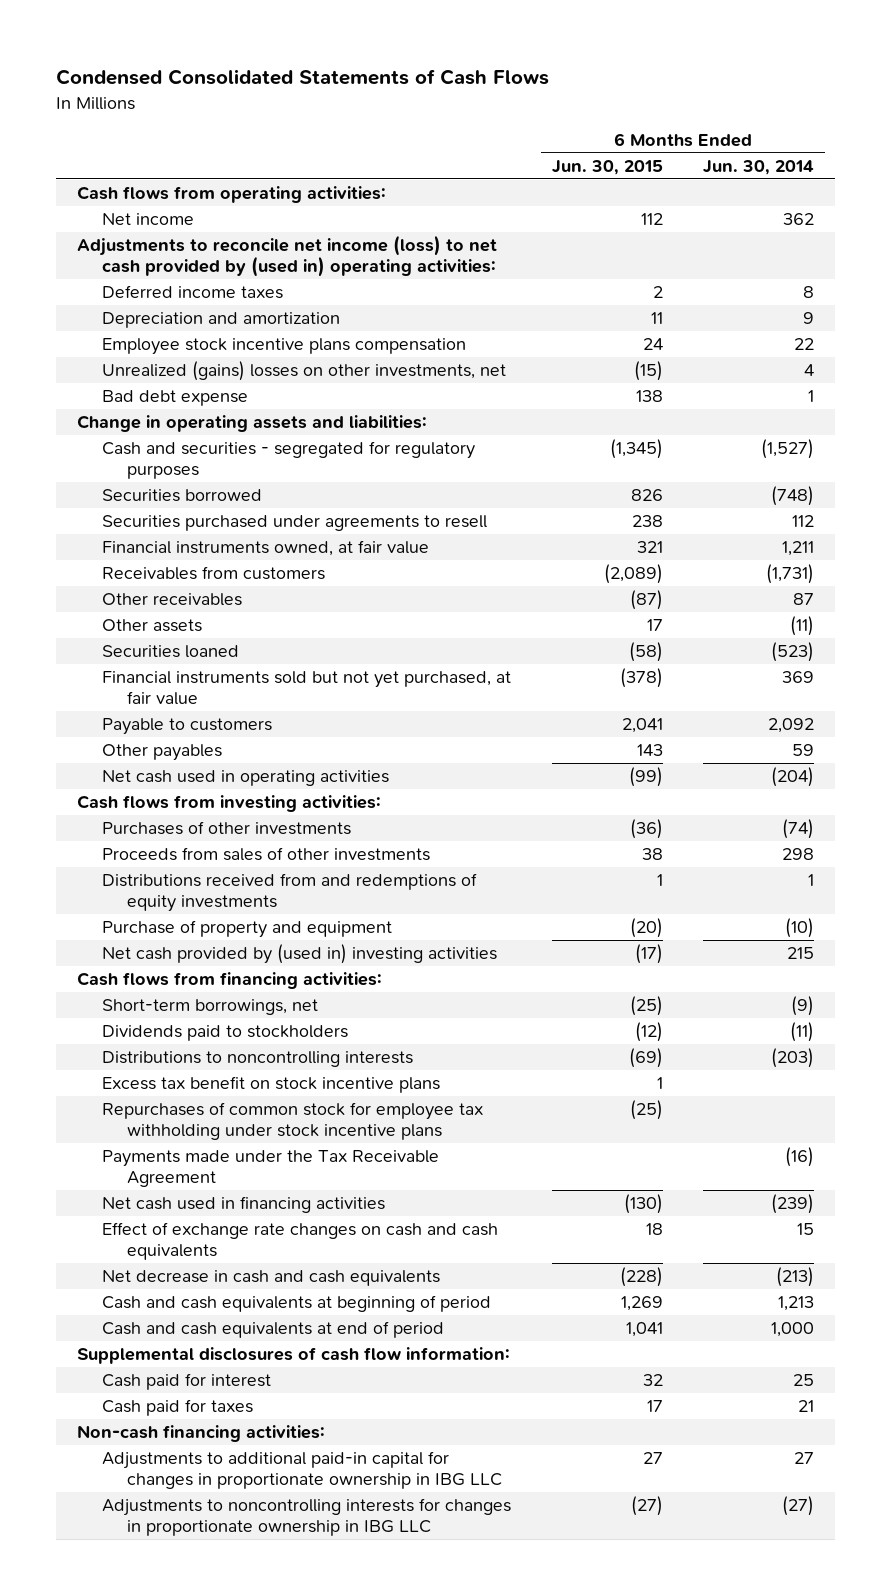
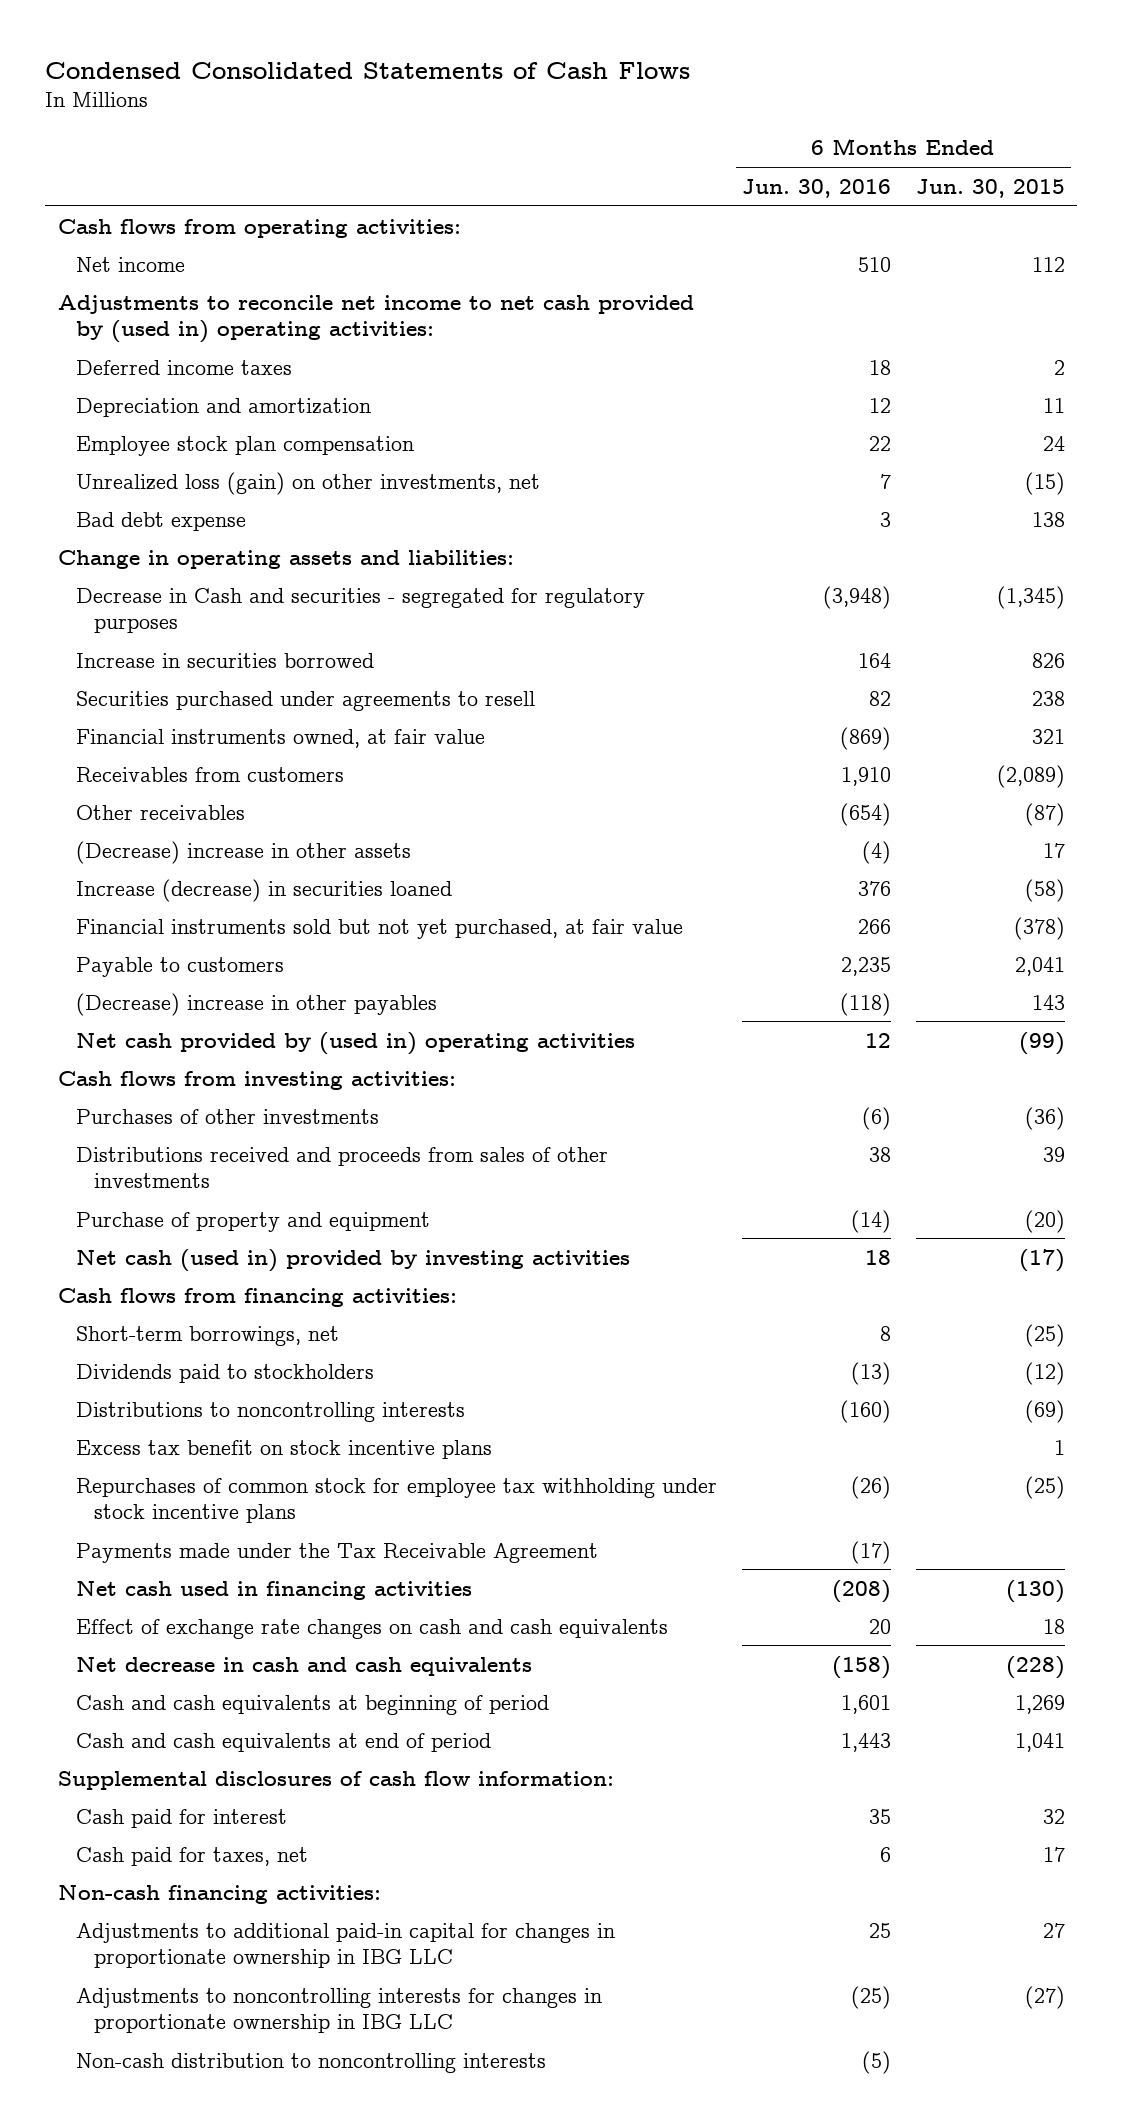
- | 6 Months Ended Jun. 30, 2015 | 6 Months Ended Jun. 30, 2014
+ | 6 Months Ended Jun. 30, 2016 | 6 Months Ended Jun. 30, 2015
- Adjustments to reconcile net income (loss) to net cash provided by (used in) operating activities:
+ Adjustments to reconcile net income to net cash provided by (used in) operating activities:
- Employee stock incentive plans compensation | 24 | 22
- Unrealized (gains) losses on other investments, net | (15) | 4
+ Employee stock plan compensation | 22 | 24
+ Unrealized loss (gain) on other investments, net | 7 | (15)
- Cash and securities - segregated for regulatory purposes | (1,345) | (1,527)
- Securities borrowed | 826 | (748)
+ Decrease in Cash and securities - segregated for regulatory purposes | (3,948) | (1,345)
+ Increase in securities borrowed | 164 | 826
- Other assets | 17 | (11)
- Securities loaned | (58) | (523)
+ (Decrease) increase in other assets | (4) | 17
+ Increase (decrease) in securities loaned | 376 | (58)
- Other payables | 143 | 59
- Net cash used in operating activities | (99) | (204)
+ (Decrease) increase in other payables | (118) | 143
+ Net cash provided by (used in) operating activities | 12 | (99)
- Proceeds from sales of other investments | 38 | 298
- Distributions received from and redemptions of equity investments | 1 | 1
+ Distributions received and proceeds from sales of other investments | 38 | 39
- Net cash provided by (used in) investing activities | (17) | 215
+ Net cash (used in) provided by investing activities | 18 | (17)
- Cash paid for taxes | 17 | 21
+ Cash paid for taxes, net | 6 | 17
+ Non-cash distribution to noncontrolling interests | (5) |

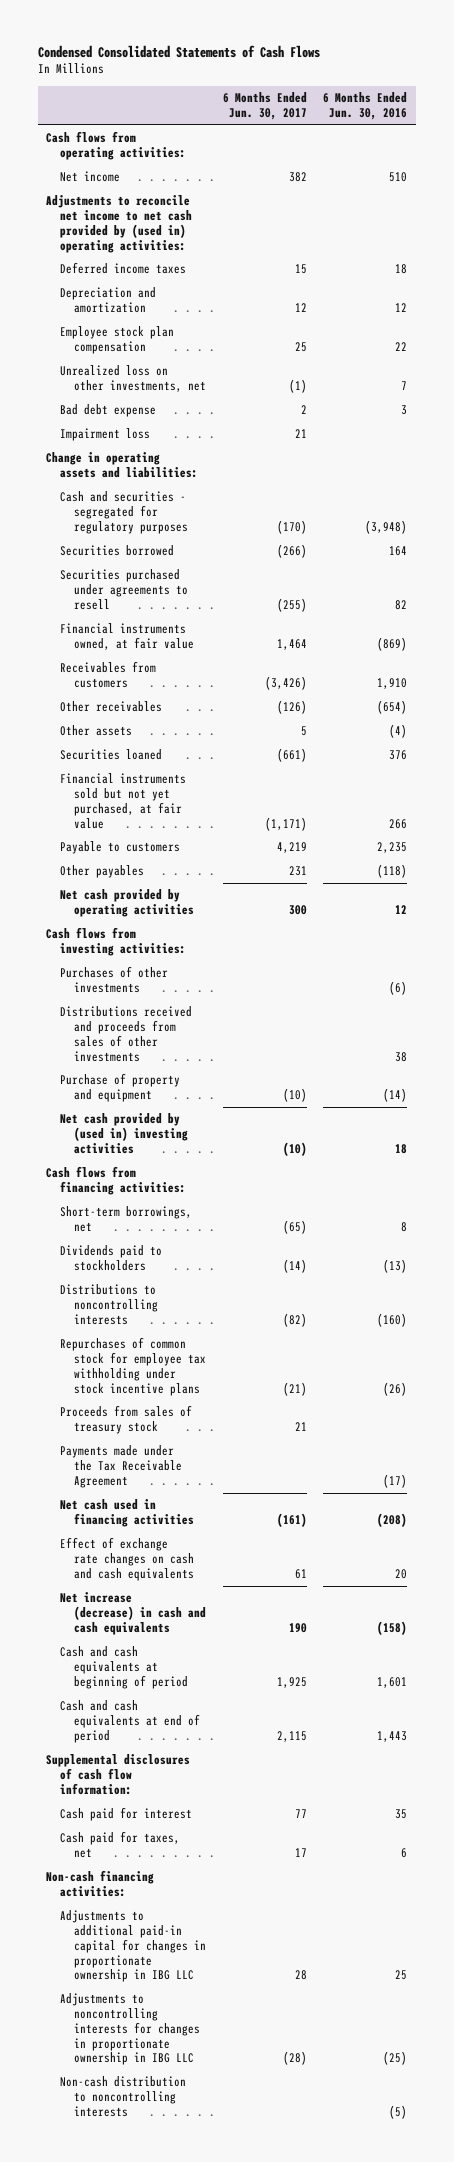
- | 6 Months Ended Jun. 30, 2016 | 6 Months Ended Jun. 30, 2015
+ | 6 Months Ended Jun. 30, 2017 | 6 Months Ended Jun. 30, 2016
- Unrealized loss (gain) on other investments, net | 7 | (15)
+ Unrealized loss on other investments, net | (1) | 7
+ Impairment loss | 21 |
- Decrease in Cash and securities - segregated for regulatory purposes | (3,948) | (1,345)
- Increase in securities borrowed | 164 | 826
+ Cash and securities - segregated for regulatory purposes | (170) | (3,948)
+ Securities borrowed | (266) | 164
- (Decrease) increase in other assets | (4) | 17
- Increase (decrease) in securities loaned | 376 | (58)
+ Other assets | 5 | (4)
+ Securities loaned | (661) | 376
- (Decrease) increase in other payables | (118) | 143
- Net cash provided by (used in) operating activities | 12 | (99)
+ Other payables | 231 | (118)
+ Net cash provided by operating activities | 300 | 12
- Net cash (used in) provided by investing activities | 18 | (17)
+ Net cash provided by (used in) investing activities | (10) | 18
- Excess tax benefit on stock incentive plans | | 1
+ Proceeds from sales of treasury stock | 21 |
- Net decrease in cash and cash equivalents | (158) | (228)
+ Net increase (decrease) in cash and cash equivalents | 190 | (158)

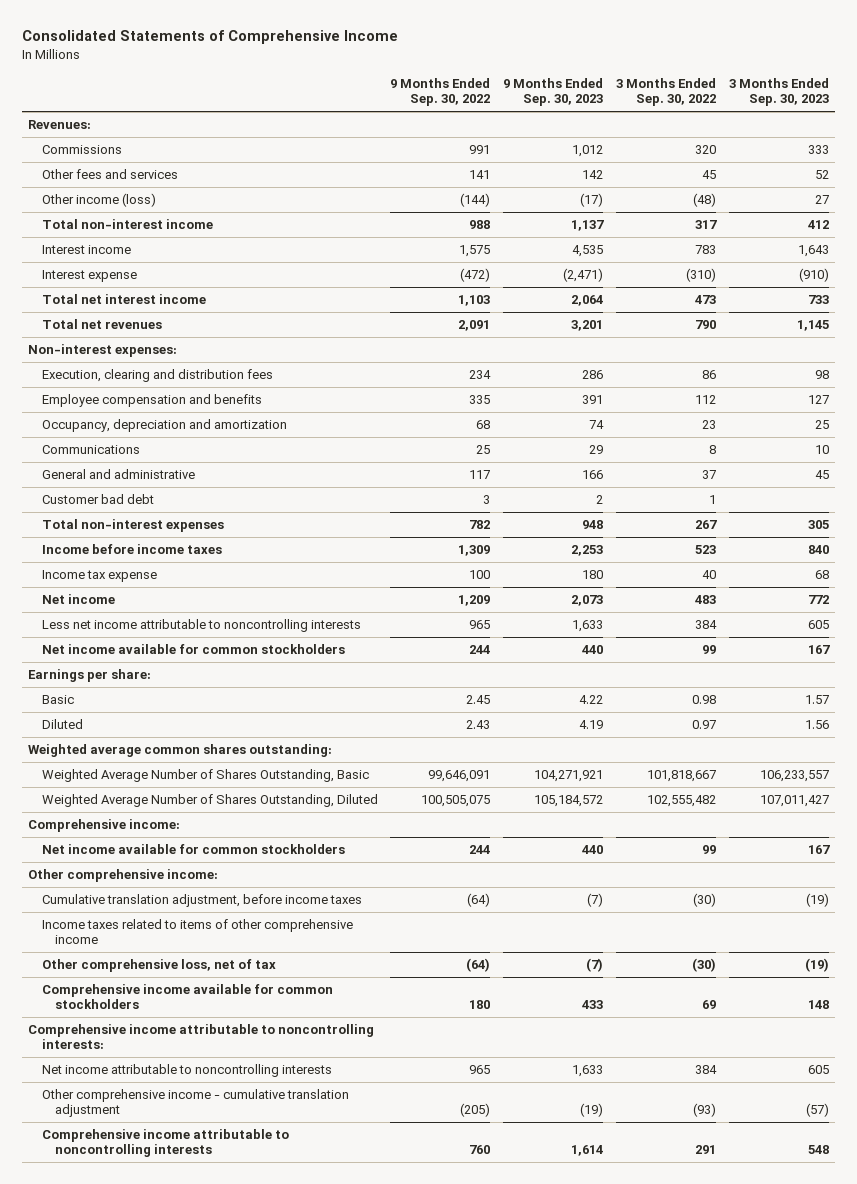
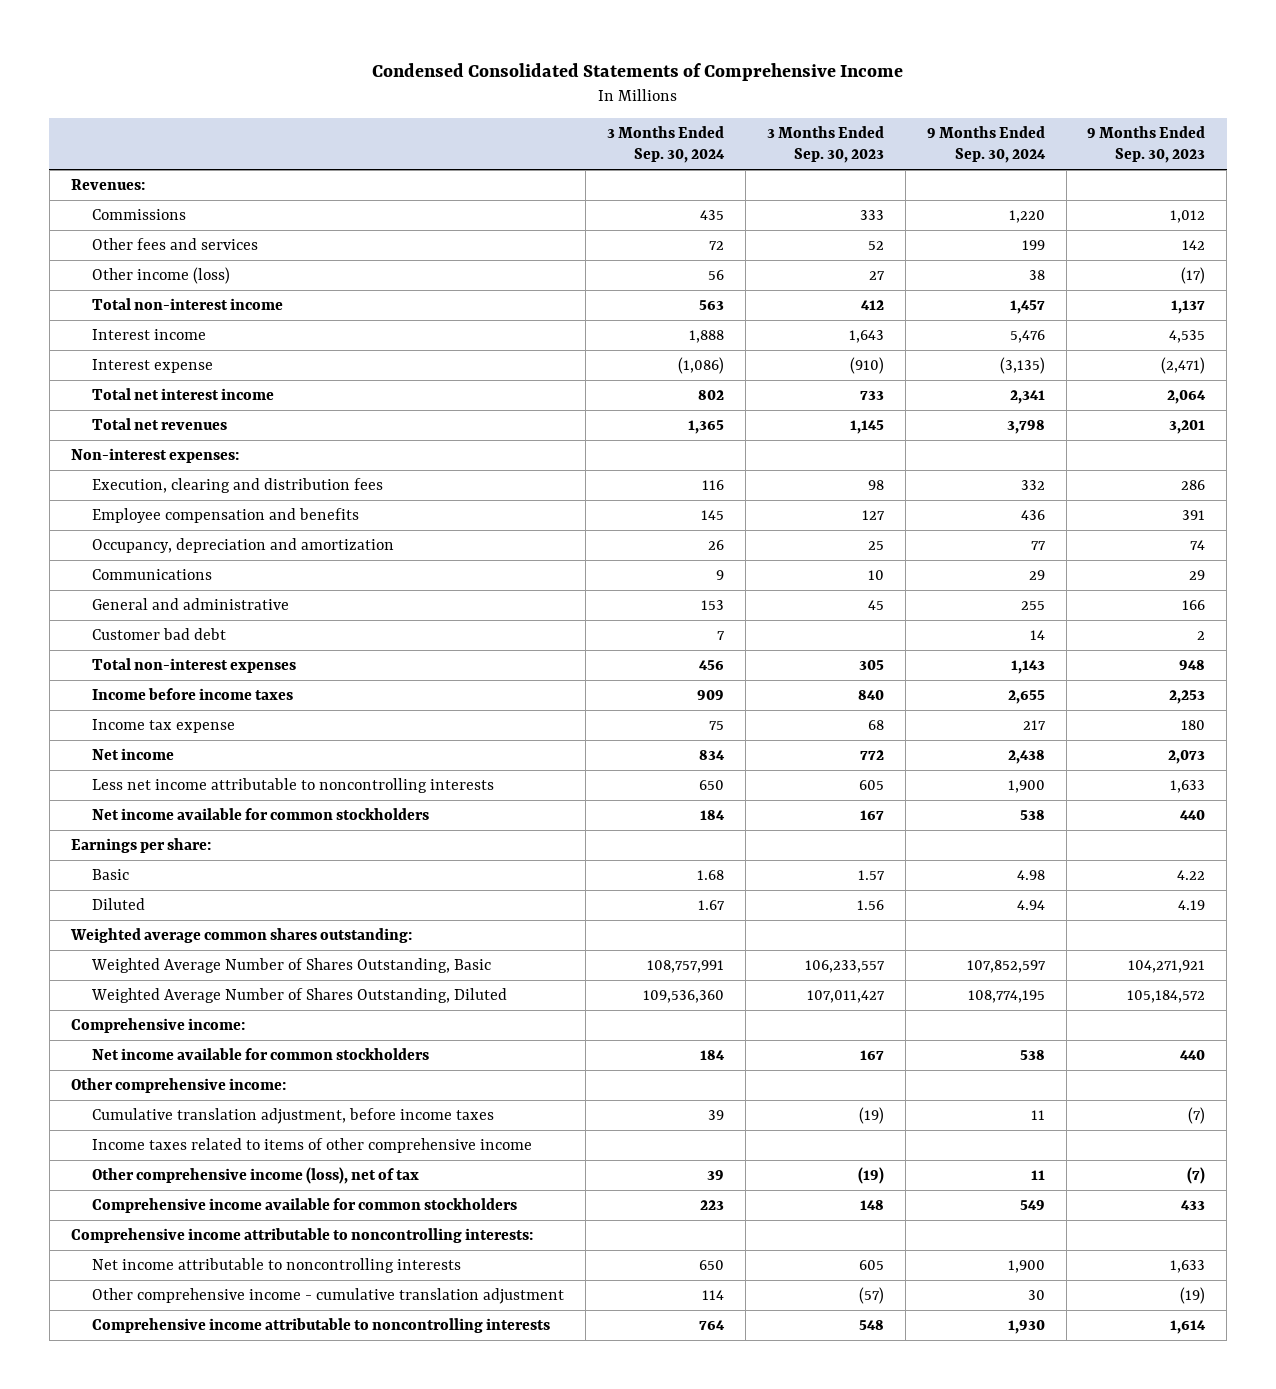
- Consolidated Statements of Comprehensive Income
+ Condensed Consolidated Statements of Comprehensive Income
- | 9 Months Ended Sep. 30, 2022 | 9 Months Ended Sep. 30, 2023 | 3 Months Ended Sep. 30, 2022 | 3 Months Ended Sep. 30, 2023
+ | 3 Months Ended Sep. 30, 2024 | 3 Months Ended Sep. 30, 2023 | 9 Months Ended Sep. 30, 2024 | 9 Months Ended Sep. 30, 2023
- Other comprehensive loss, net of tax | (64) | (7) | (30) | (19)
+ Other comprehensive income (loss), net of tax | 39 | (19) | 11 | (7)

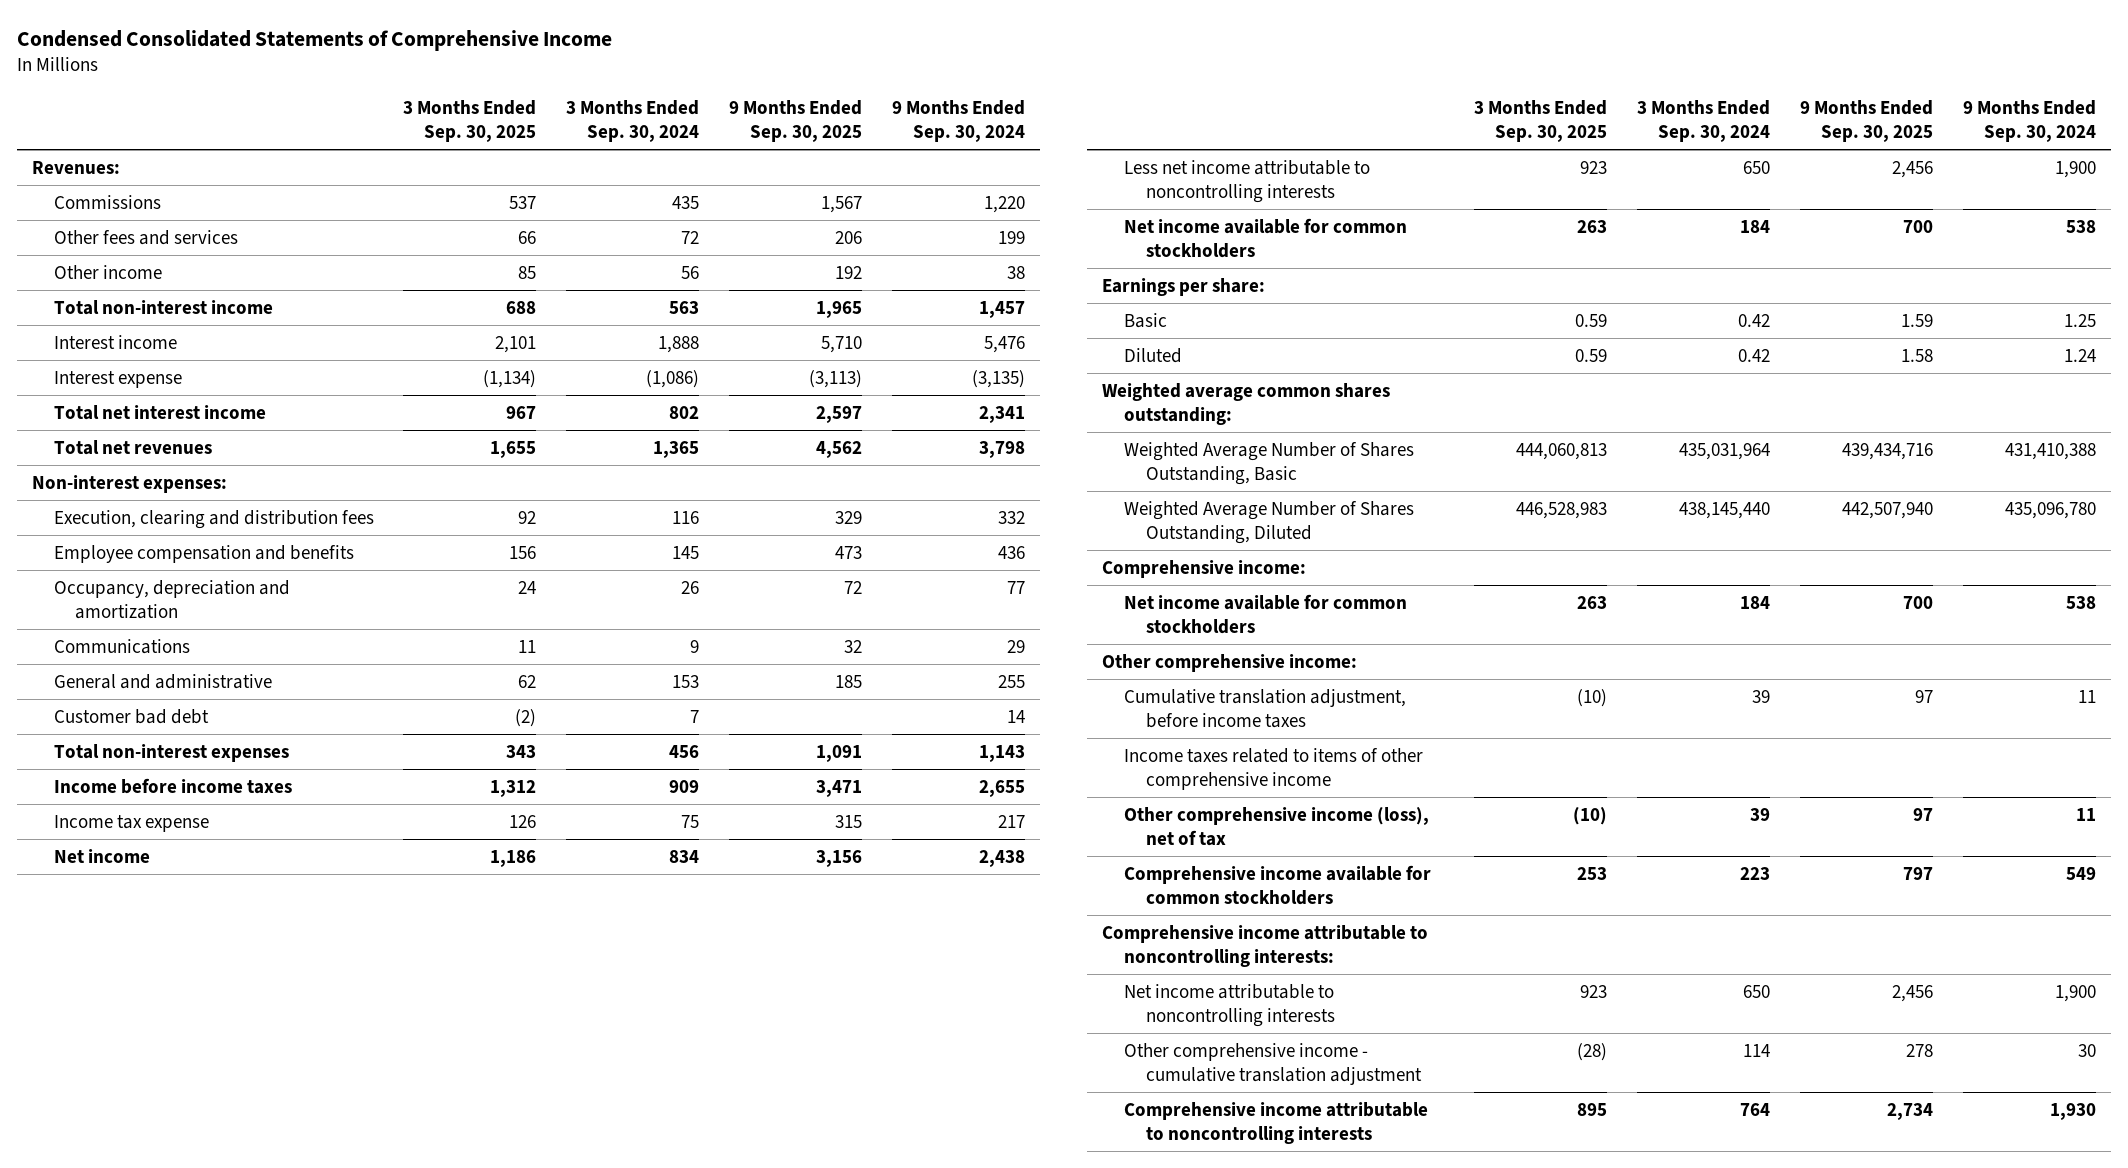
- | 3 Months Ended Sep. 30, 2024 | 3 Months Ended Sep. 30, 2023 | 9 Months Ended Sep. 30, 2024 | 9 Months Ended Sep. 30, 2023
+ | 3 Months Ended Sep. 30, 2025 | 3 Months Ended Sep. 30, 2024 | 9 Months Ended Sep. 30, 2025 | 9 Months Ended Sep. 30, 2024
- Other income (loss) | 56 | 27 | 38 | (17)
+ Other income | 85 | 56 | 192 | 38
- Basic | 1.68 | 1.57 | 4.98 | 4.22
- Diluted | 1.67 | 1.56 | 4.94 | 4.19
+ Basic | 0.59 | 0.42 | 1.59 | 1.25
+ Diluted | 0.59 | 0.42 | 1.58 | 1.24
- Weighted Average Number of Shares Outstanding, Basic | 108,757,991 | 106,233,557 | 107,852,597 | 104,271,921
- Weighted Average Number of Shares Outstanding, Diluted | 109,536,360 | 107,011,427 | 108,774,195 | 105,184,572
+ Weighted Average Number of Shares Outstanding, Basic | 444,060,813 | 435,031,964 | 439,434,716 | 431,410,388
+ Weighted Average Number of Shares Outstanding, Diluted | 446,528,983 | 438,145,440 | 442,507,940 | 435,096,780

